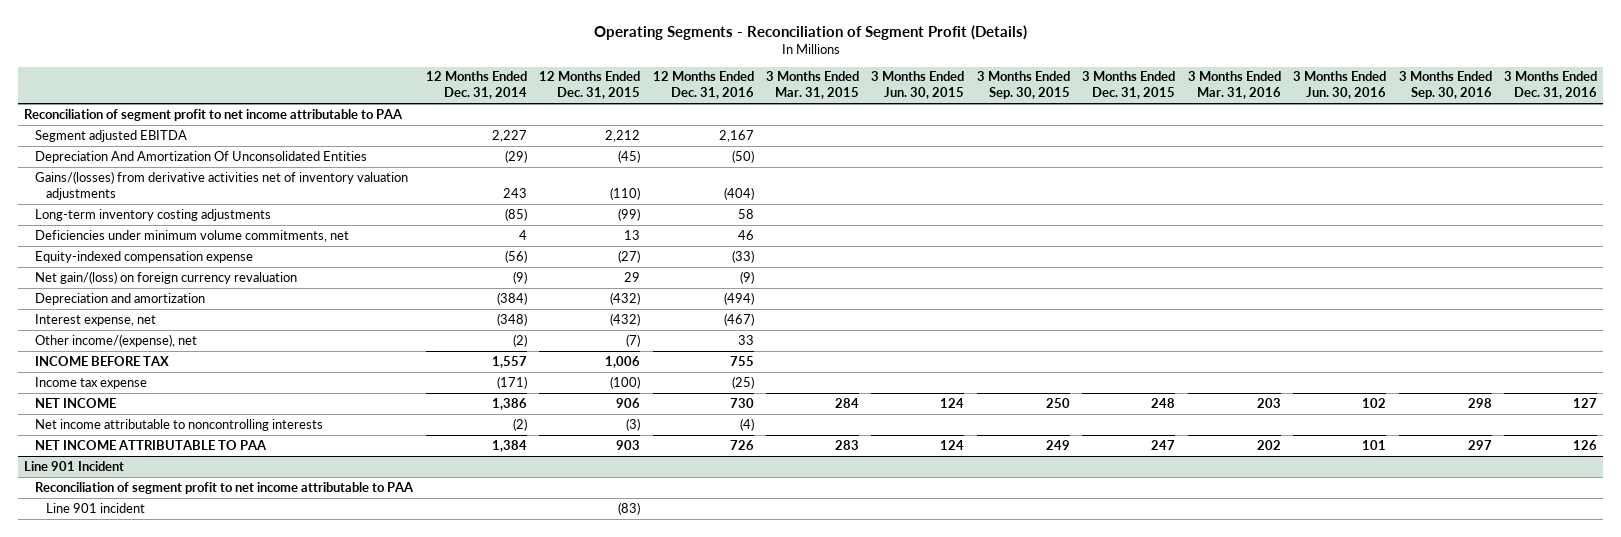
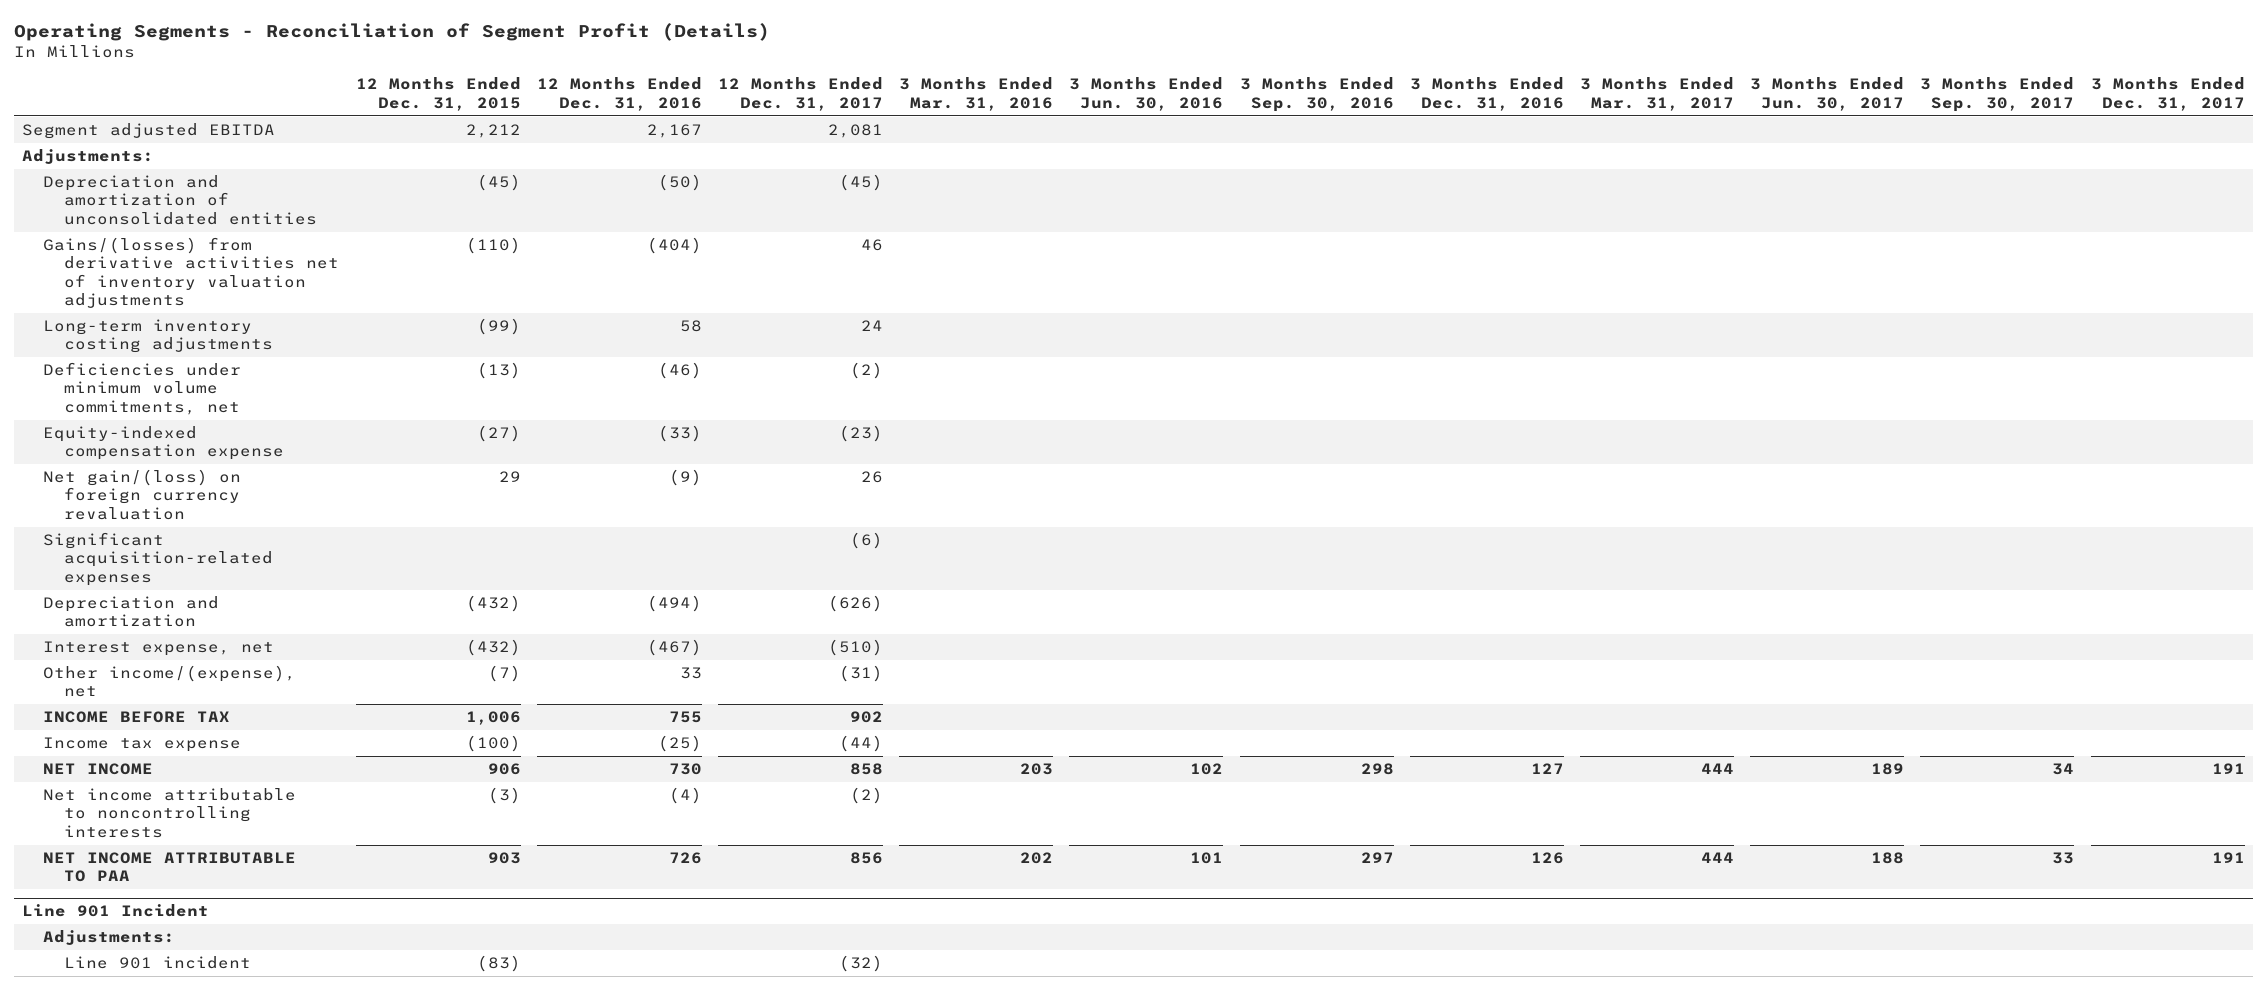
- | 12 Months Ended Dec. 31, 2014 | 12 Months Ended Dec. 31, 2015 | 12 Months Ended Dec. 31, 2016 | 3 Months Ended Mar. 31, 2015 | 3 Months Ended Jun. 30, 2015 | 3 Months Ended Sep. 30, 2015 | 3 Months Ended Dec. 31, 2015 | 3 Months Ended Mar. 31, 2016 | 3 Months Ended Jun. 30, 2016 | 3 Months Ended Sep. 30, 2016 | 3 Months Ended Dec. 31, 2016
+ | 12 Months Ended Dec. 31, 2015 | 12 Months Ended Dec. 31, 2016 | 12 Months Ended Dec. 31, 2017 | 3 Months Ended Mar. 31, 2016 | 3 Months Ended Jun. 30, 2016 | 3 Months Ended Sep. 30, 2016 | 3 Months Ended Dec. 31, 2016 | 3 Months Ended Mar. 31, 2017 | 3 Months Ended Jun. 30, 2017 | 3 Months Ended Sep. 30, 2017 | 3 Months Ended Dec. 31, 2017
- Reconciliation of segment profit to net income attributable to PAA
- Depreciation And Amortization Of Unconsolidated Entities | (29) | (45) | (50) | | | | | | | |
+ Adjustments:
+ Depreciation and amortization of unconsolidated entities | (45) | (50) | (45) | | | | | | | |
- Deficiencies under minimum volume commitments, net | 4 | 13 | 46 | | | | | | | |
+ Deficiencies under minimum volume commitments, net | (13) | (46) | (2) | | | | | | | |
+ Significant acquisition-related expenses | | | (6) | | | | | | | |
@ Line 901 Incident
- Reconciliation of segment profit to net income attributable to PAA
+ Adjustments:

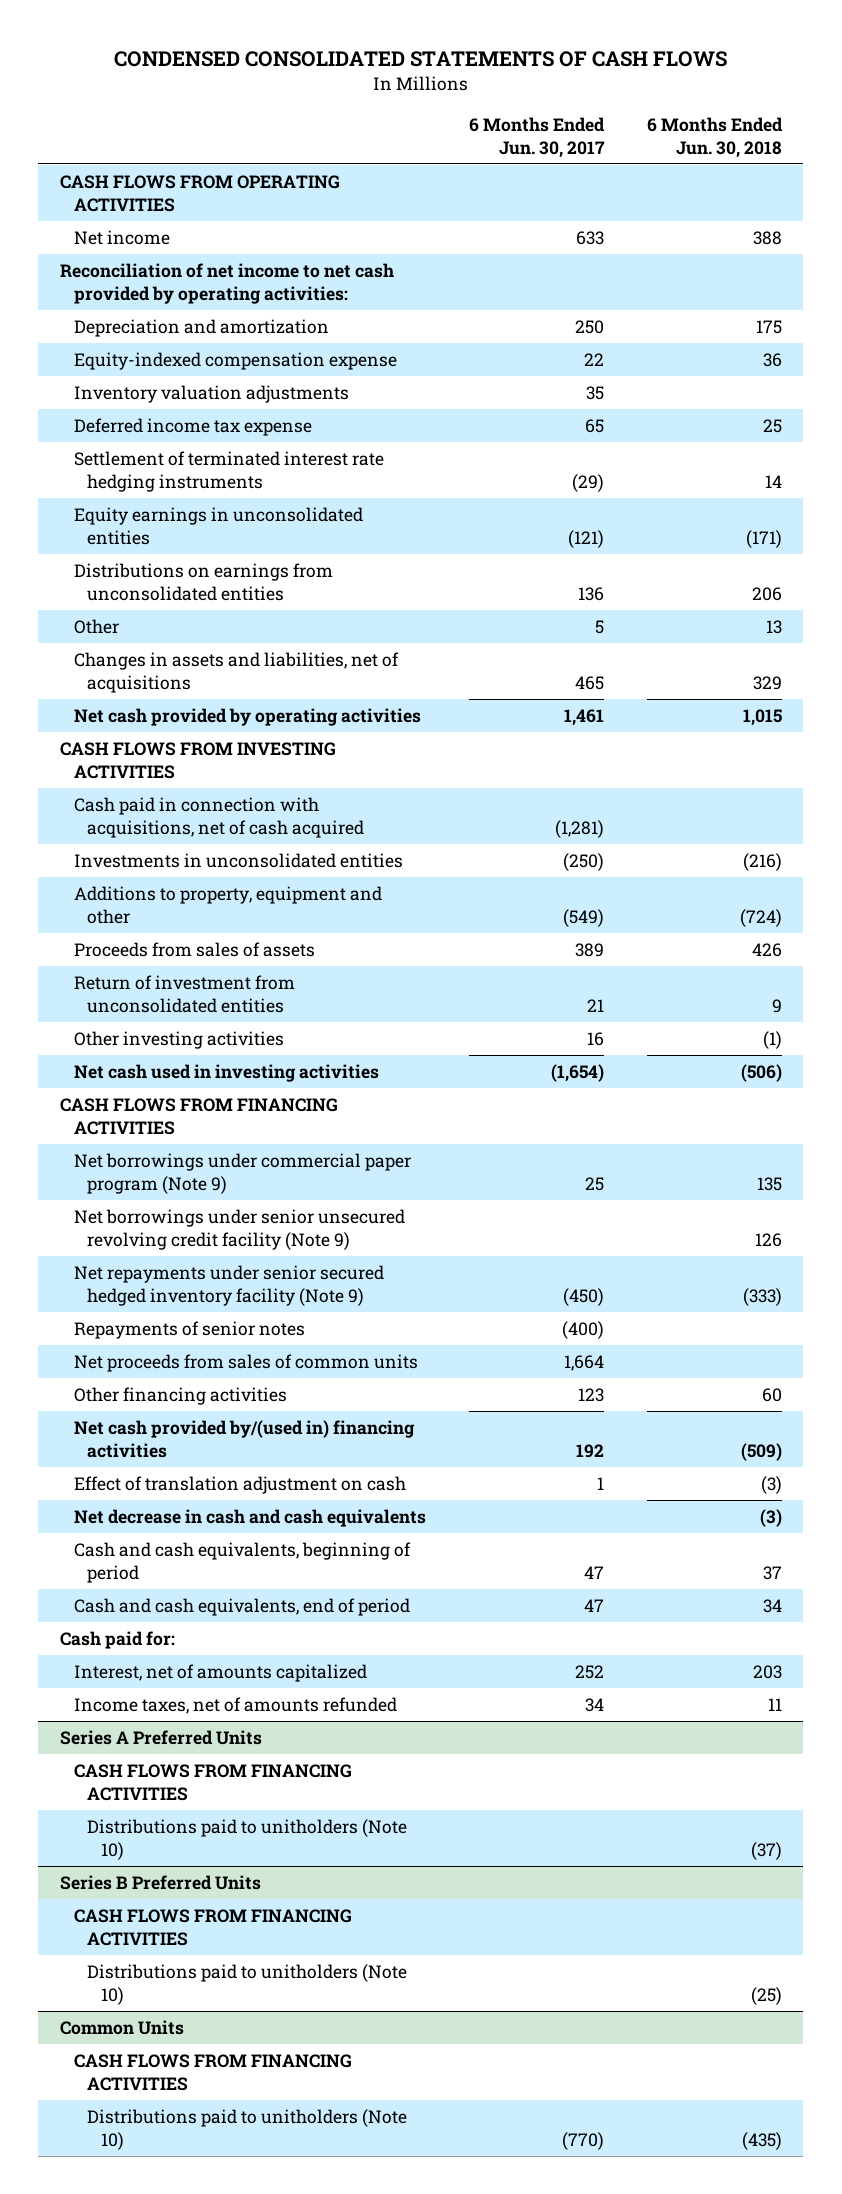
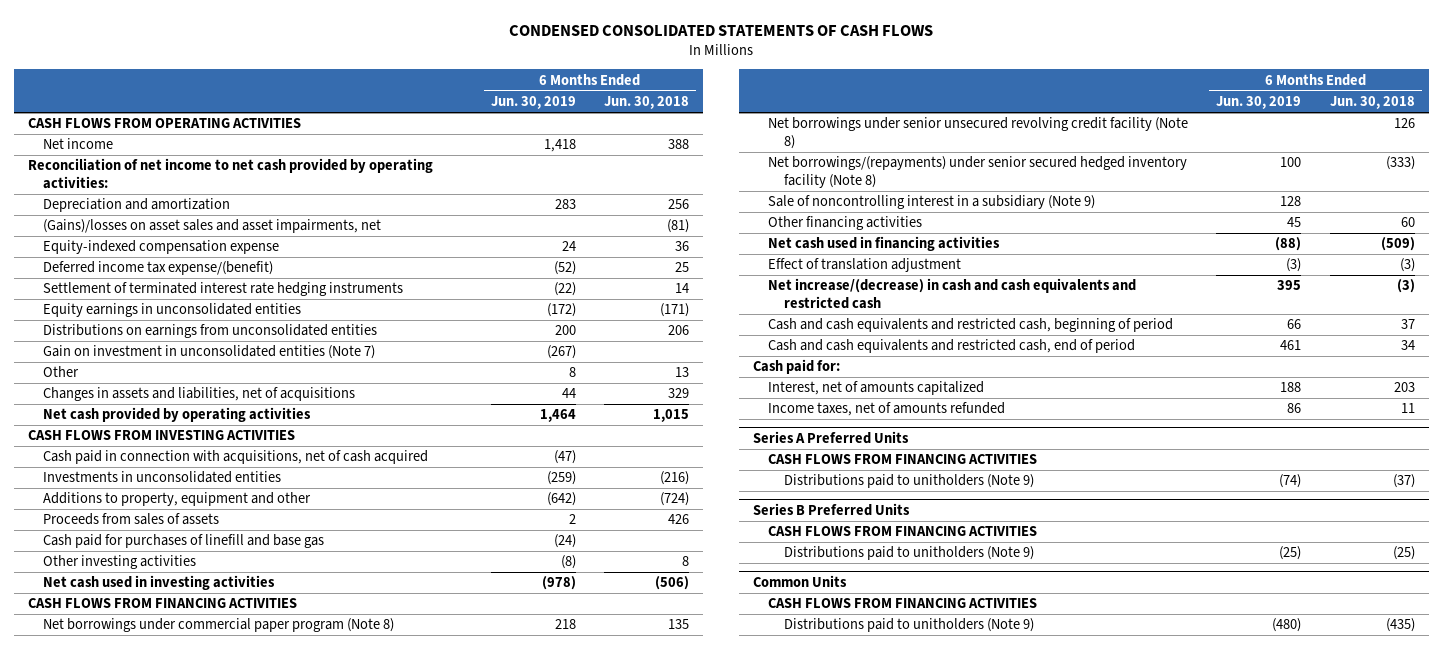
- | 6 Months Ended Jun. 30, 2017 | 6 Months Ended Jun. 30, 2018
+ | 6 Months Ended Jun. 30, 2019 | 6 Months Ended Jun. 30, 2018
- Depreciation and amortization | 250 | 175
+ Depreciation and amortization | 283 | 256
+ (Gains)/losses on asset sales and asset impairments, net | | (81)
- Inventory valuation adjustments | 35 |
- Deferred income tax expense | 65 | 25
+ Deferred income tax expense/(benefit) | (52) | 25
+ Gain on investment in unconsolidated entities (Note 7) | (267) |
- Return of investment from unconsolidated entities | 21 | 9
- Other investing activities | 16 | (1)
+ Cash paid for purchases of linefill and base gas | (24) |
+ Other investing activities | (8) | 8
- Net borrowings under commercial paper program (Note 9) | 25 | 135
- Net borrowings under senior unsecured revolving credit facility (Note 9) | | 126
- Net repayments under senior secured hedged inventory facility (Note 9) | (450) | (333)
- Repayments of senior notes | (400) |
- Net proceeds from sales of common units | 1,664 |
+ Net borrowings under commercial paper program (Note 8) | 218 | 135
+ Net borrowings under senior unsecured revolving credit facility (Note 8) | | 126
+ Net borrowings/(repayments) under senior secured hedged inventory facility (Note 8) | 100 | (333)
+ Sale of noncontrolling interest in a subsidiary (Note 9) | 128 |
- Net cash provided by/(used in) financing activities | 192 | (509)
- Effect of translation adjustment on cash | 1 | (3)
- Net decrease in cash and cash equivalents | | (3)
- Cash and cash equivalents, beginning of period | 47 | 37
- Cash and cash equivalents, end of period | 47 | 34
+ Net cash used in financing activities | (88) | (509)
+ Effect of translation adjustment | (3) | (3)
+ Net increase/(decrease) in cash and cash equivalents and restricted cash | 395 | (3)
+ Cash and cash equivalents and restricted cash, beginning of period | 66 | 37
+ Cash and cash equivalents and restricted cash, end of period | 461 | 34
@ Series A Preferred Units
- Distributions paid to unitholders (Note 10) | | (37)
+ Distributions paid to unitholders (Note 9) | (74) | (37)
@ Series B Preferred Units
- Distributions paid to unitholders (Note 10) | | (25)
+ Distributions paid to unitholders (Note 9) | (25) | (25)
@ Common Units
- Distributions paid to unitholders (Note 10) | (770) | (435)
+ Distributions paid to unitholders (Note 9) | (480) | (435)

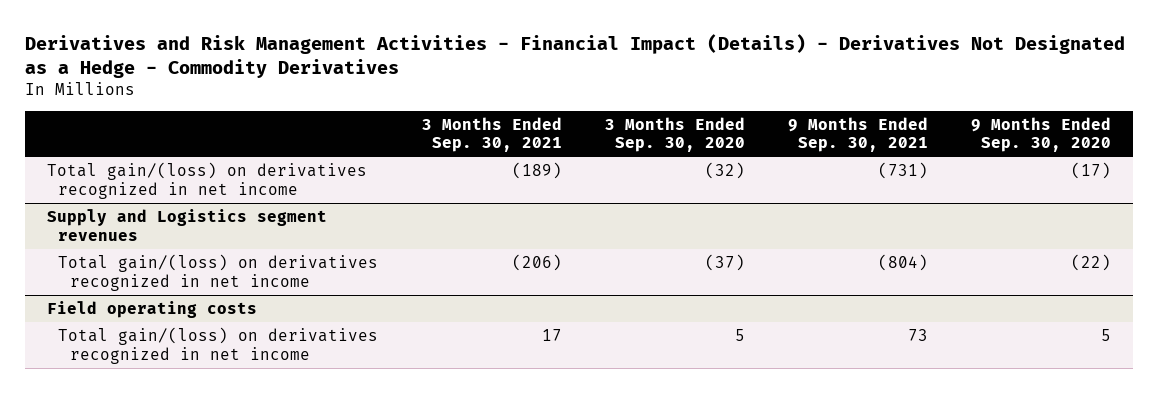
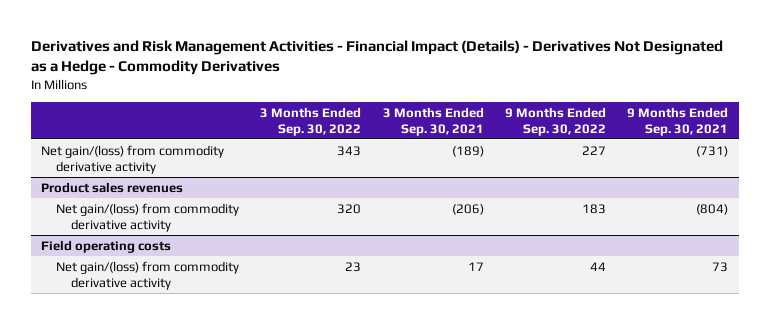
- | 3 Months Ended Sep. 30, 2021 | 3 Months Ended Sep. 30, 2020 | 9 Months Ended Sep. 30, 2021 | 9 Months Ended Sep. 30, 2020
+ | 3 Months Ended Sep. 30, 2022 | 3 Months Ended Sep. 30, 2021 | 9 Months Ended Sep. 30, 2022 | 9 Months Ended Sep. 30, 2021
- Total gain/(loss) on derivatives recognized in net income | (189) | (32) | (731) | (17)
- Supply and Logistics segment revenues
- Total gain/(loss) on derivatives recognized in net income | (206) | (37) | (804) | (22)
+ Net gain/(loss) from commodity derivative activity | 343 | (189) | 227 | (731)
+ Product sales revenues
+ Net gain/(loss) from commodity derivative activity | 320 | (206) | 183 | (804)
@ Field operating costs
- Total gain/(loss) on derivatives recognized in net income | 17 | 5 | 73 | 5
+ Net gain/(loss) from commodity derivative activity | 23 | 17 | 44 | 73

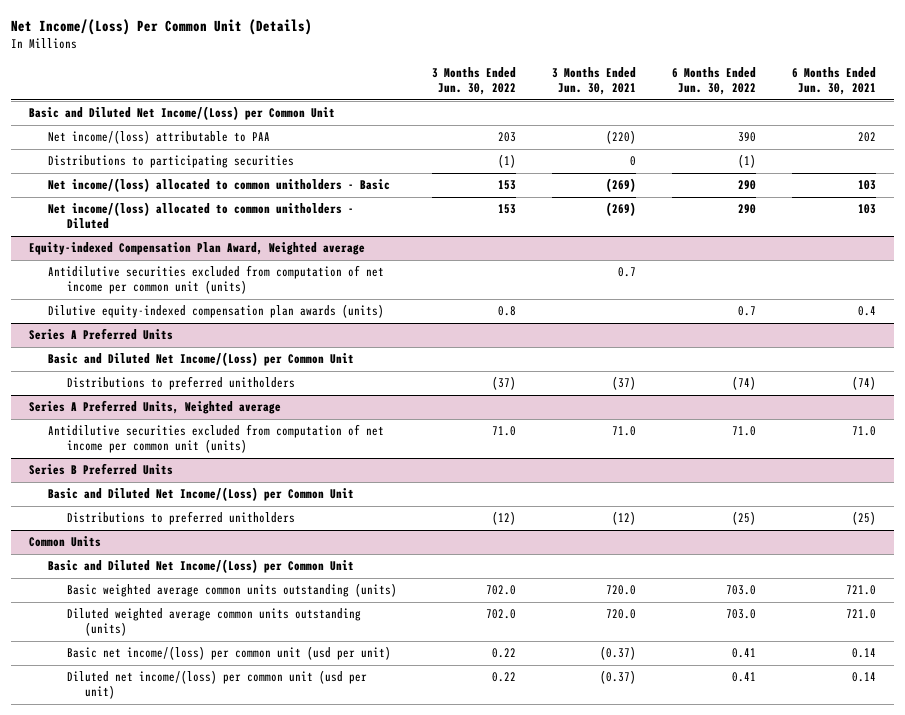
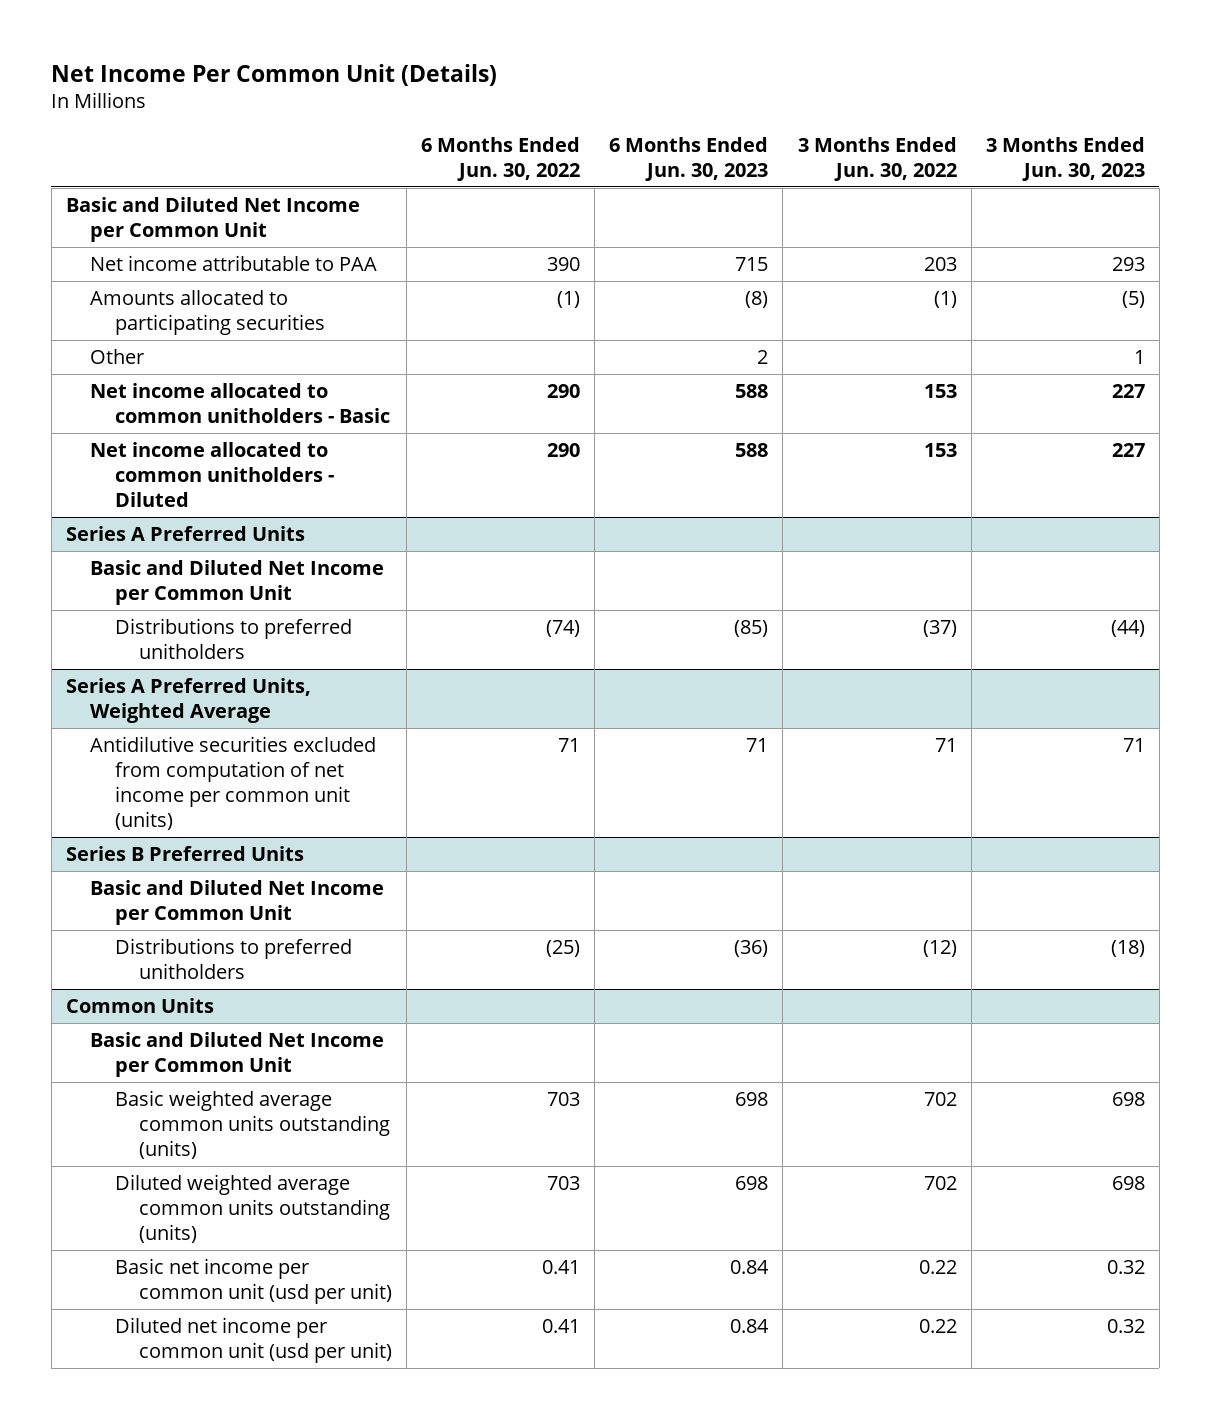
- Net Income/(Loss) Per Common Unit (Details)
+ Net Income Per Common Unit (Details)
- | 3 Months Ended Jun. 30, 2022 | 3 Months Ended Jun. 30, 2021 | 6 Months Ended Jun. 30, 2022 | 6 Months Ended Jun. 30, 2021
+ | 6 Months Ended Jun. 30, 2022 | 6 Months Ended Jun. 30, 2023 | 3 Months Ended Jun. 30, 2022 | 3 Months Ended Jun. 30, 2023
- Basic and Diluted Net Income/(Loss) per Common Unit
- Net income/(loss) attributable to PAA | 203 | (220) | 390 | 202
- Distributions to participating securities | (1) | 0 | (1) |
- Net income/(loss) allocated to common unitholders - Basic | 153 | (269) | 290 | 103
- Net income/(loss) allocated to common unitholders - Diluted | 153 | (269) | 290 | 103
- Equity-indexed Compensation Plan Award, Weighted average
- Antidilutive securities excluded from computation of net income per common unit (units) | | 0.7 | |
- Dilutive equity-indexed compensation plan awards (units) | 0.8 | | 0.7 | 0.4
+ Basic and Diluted Net Income per Common Unit
+ Net income attributable to PAA | 390 | 715 | 203 | 293
+ Amounts allocated to participating securities | (1) | (8) | (1) | (5)
+ Other | | 2 | | 1
+ Net income allocated to common unitholders - Basic | 290 | 588 | 153 | 227
+ Net income allocated to common unitholders - Diluted | 290 | 588 | 153 | 227
@ Series A Preferred Units
- Basic and Diluted Net Income/(Loss) per Common Unit
+ Basic and Diluted Net Income per Common Unit
- Series A Preferred Units, Weighted average
- Antidilutive securities excluded from computation of net income per common unit (units) | 71.0 | 71.0 | 71.0 | 71.0
+ Series A Preferred Units, Weighted Average
+ Antidilutive securities excluded from computation of net income per common unit (units) | 71 | 71 | 71 | 71
@ Series B Preferred Units
- Basic and Diluted Net Income/(Loss) per Common Unit
+ Basic and Diluted Net Income per Common Unit
@ Common Units
- Basic and Diluted Net Income/(Loss) per Common Unit
- Basic weighted average common units outstanding (units) | 702.0 | 720.0 | 703.0 | 721.0
- Diluted weighted average common units outstanding (units) | 702.0 | 720.0 | 703.0 | 721.0
- Basic net income/(loss) per common unit (usd per unit) | 0.22 | (0.37) | 0.41 | 0.14
- Diluted net income/(loss) per common unit (usd per unit) | 0.22 | (0.37) | 0.41 | 0.14
+ Basic and Diluted Net Income per Common Unit
+ Basic weighted average common units outstanding (units) | 703 | 698 | 702 | 698
+ Diluted weighted average common units outstanding (units) | 703 | 698 | 702 | 698
+ Basic net income per common unit (usd per unit) | 0.41 | 0.84 | 0.22 | 0.32
+ Diluted net income per common unit (usd per unit) | 0.41 | 0.84 | 0.22 | 0.32

